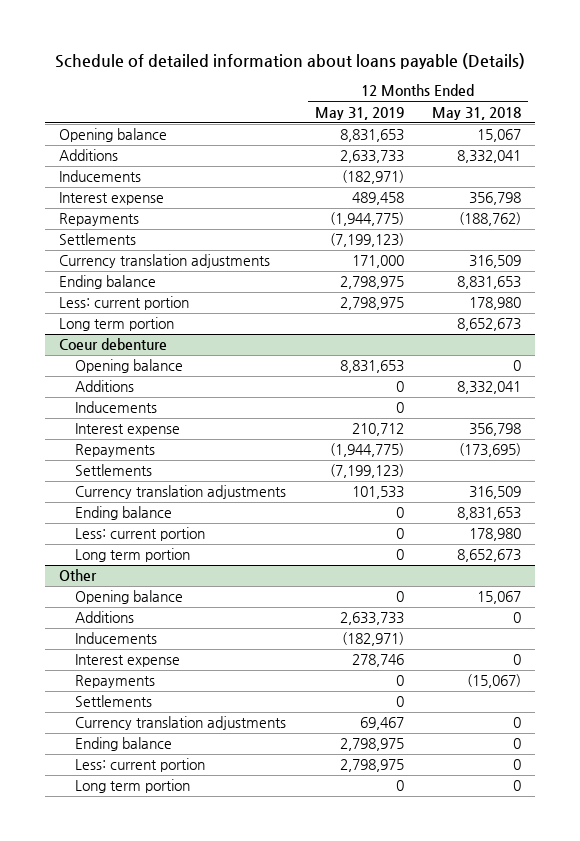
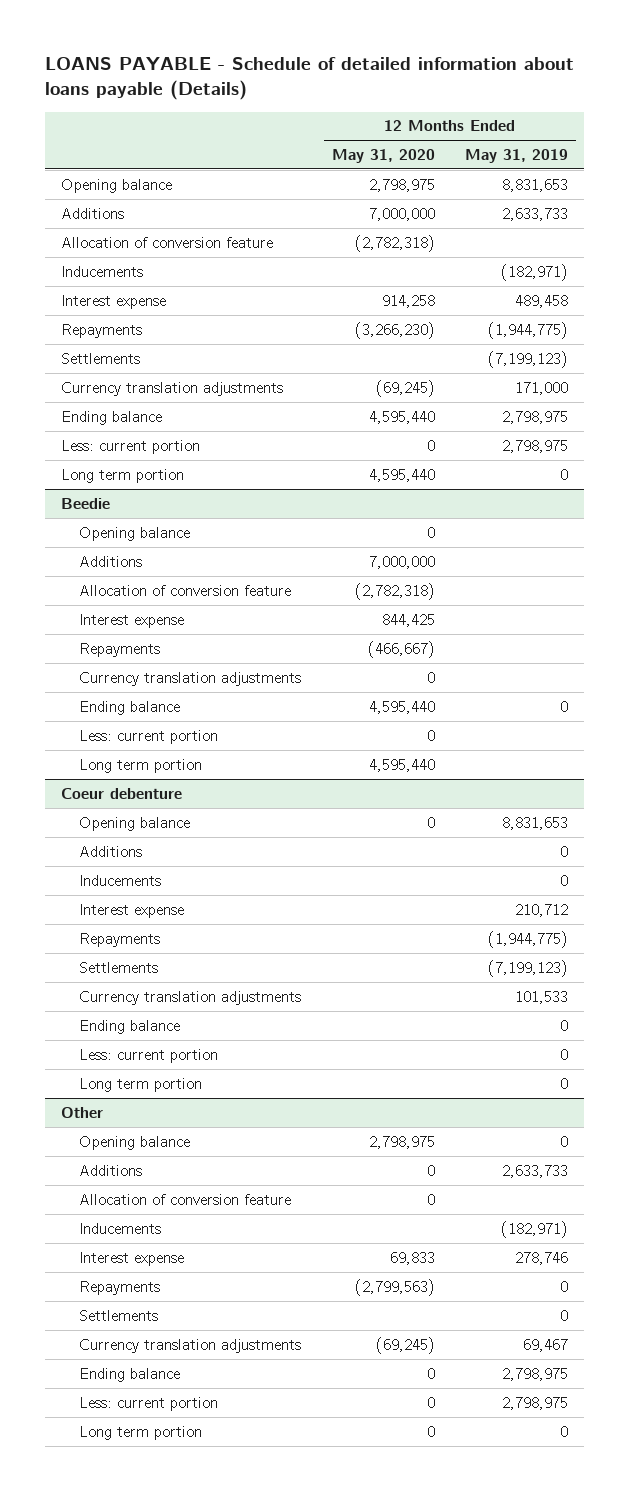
- Schedule of detailed information about loans payable (Details)
+ LOANS PAYABLE - Schedule of detailed information about loans payable (Details)
- | 12 Months Ended May 31, 2019 | 12 Months Ended May 31, 2018
+ | 12 Months Ended May 31, 2020 | 12 Months Ended May 31, 2019
+ Allocation of conversion feature | (2,782,318) |
+ Long term portion | 4,595,440 | 0
+ Beedie
+ Opening balance | 0 |
+ Additions | 7,000,000 |
+ Allocation of conversion feature | (2,782,318) |
+ Interest expense | 844,425 |
+ Repayments | (466,667) |
+ Currency translation adjustments | 0 |
+ Ending balance | 4,595,440 | 0
+ Less: current portion | 0 |
@ Other
+ Allocation of conversion feature | 0 |

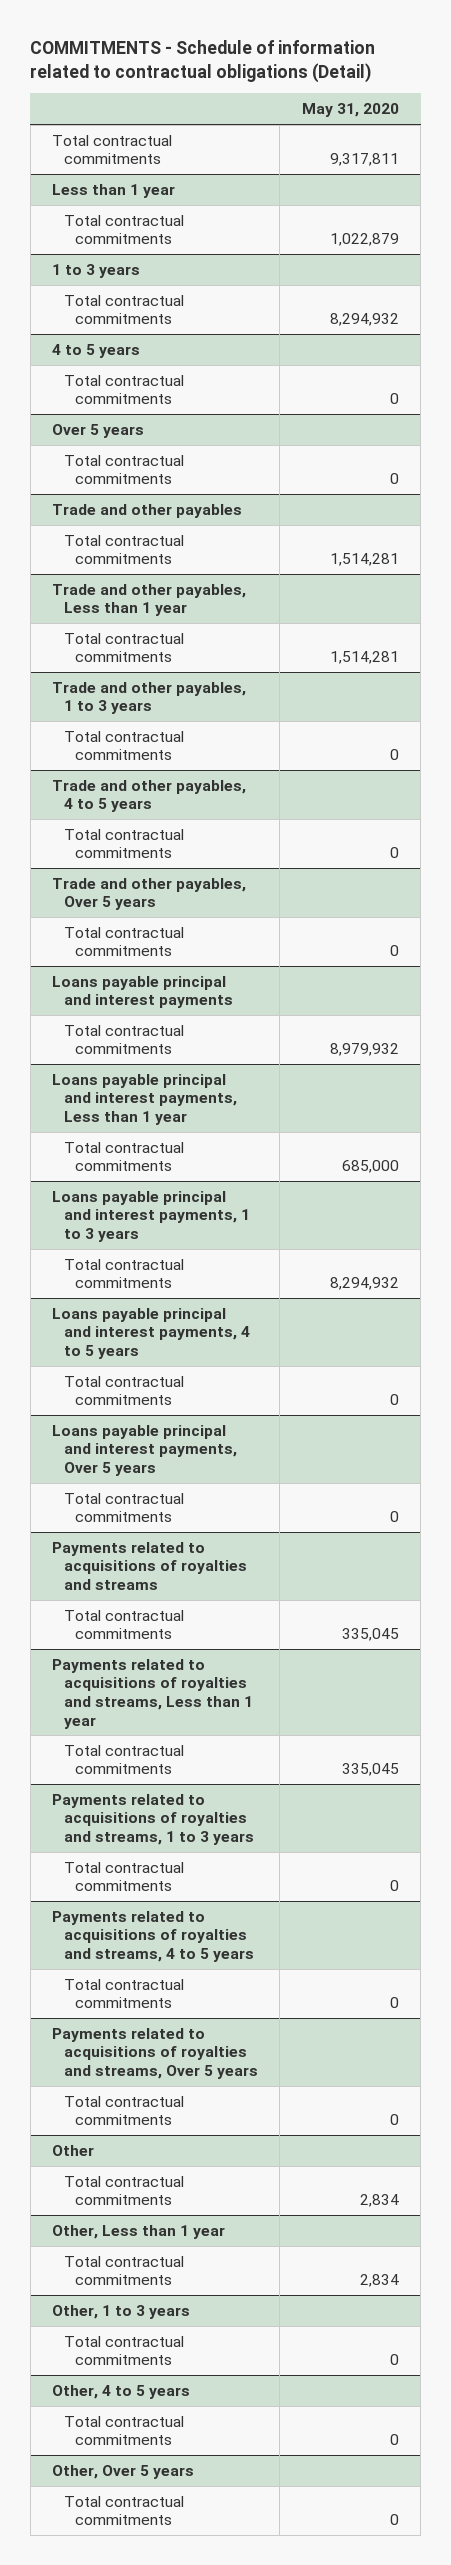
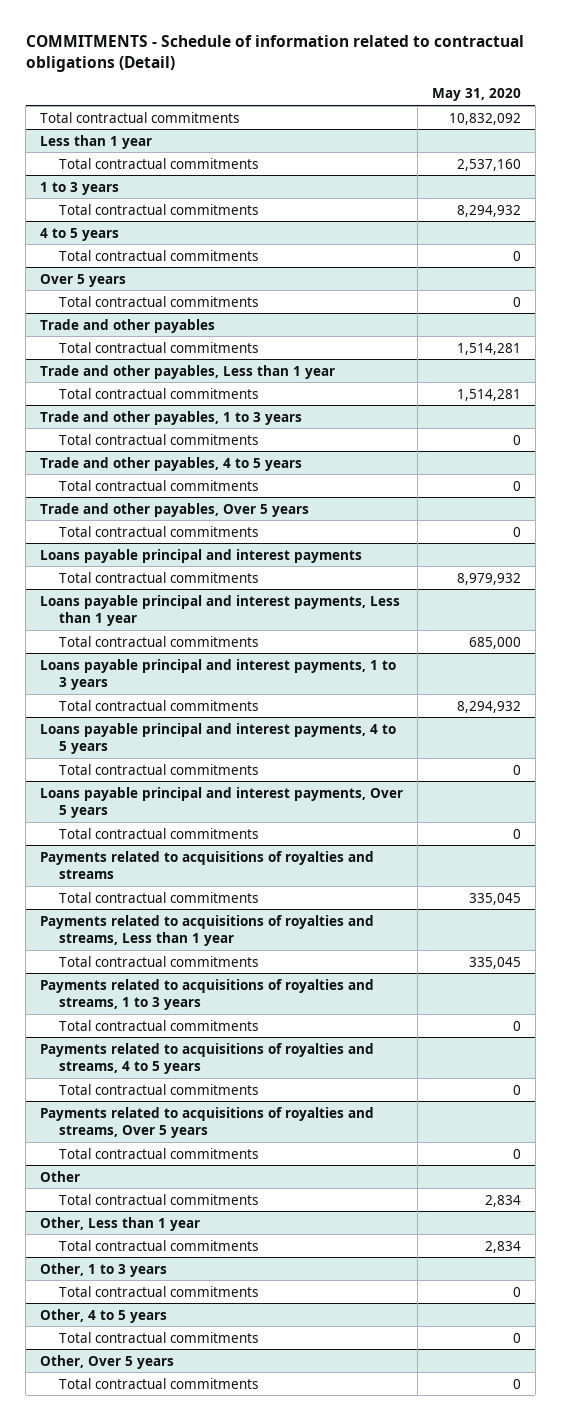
- Total contractual commitments | 9,317,811
+ Total contractual commitments | 10,832,092
@ Less than 1 year
- Total contractual commitments | 1,022,879
+ Total contractual commitments | 2,537,160

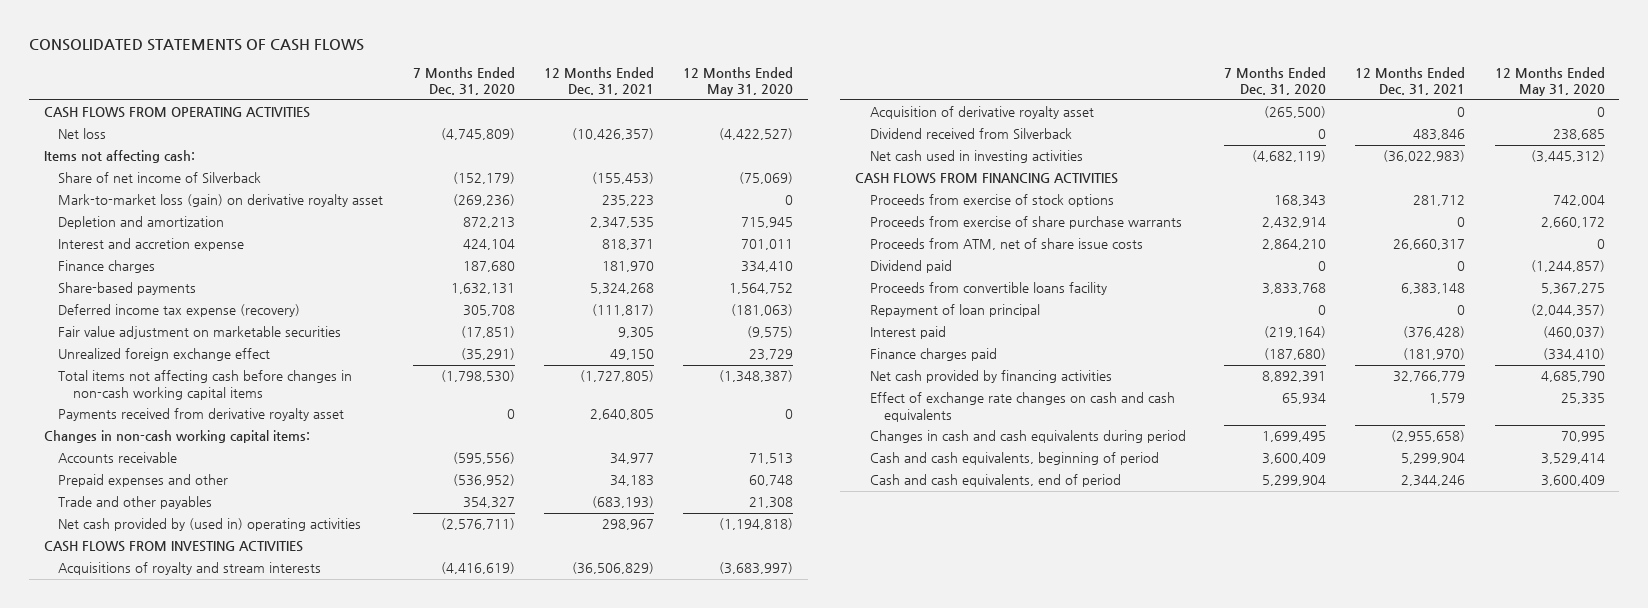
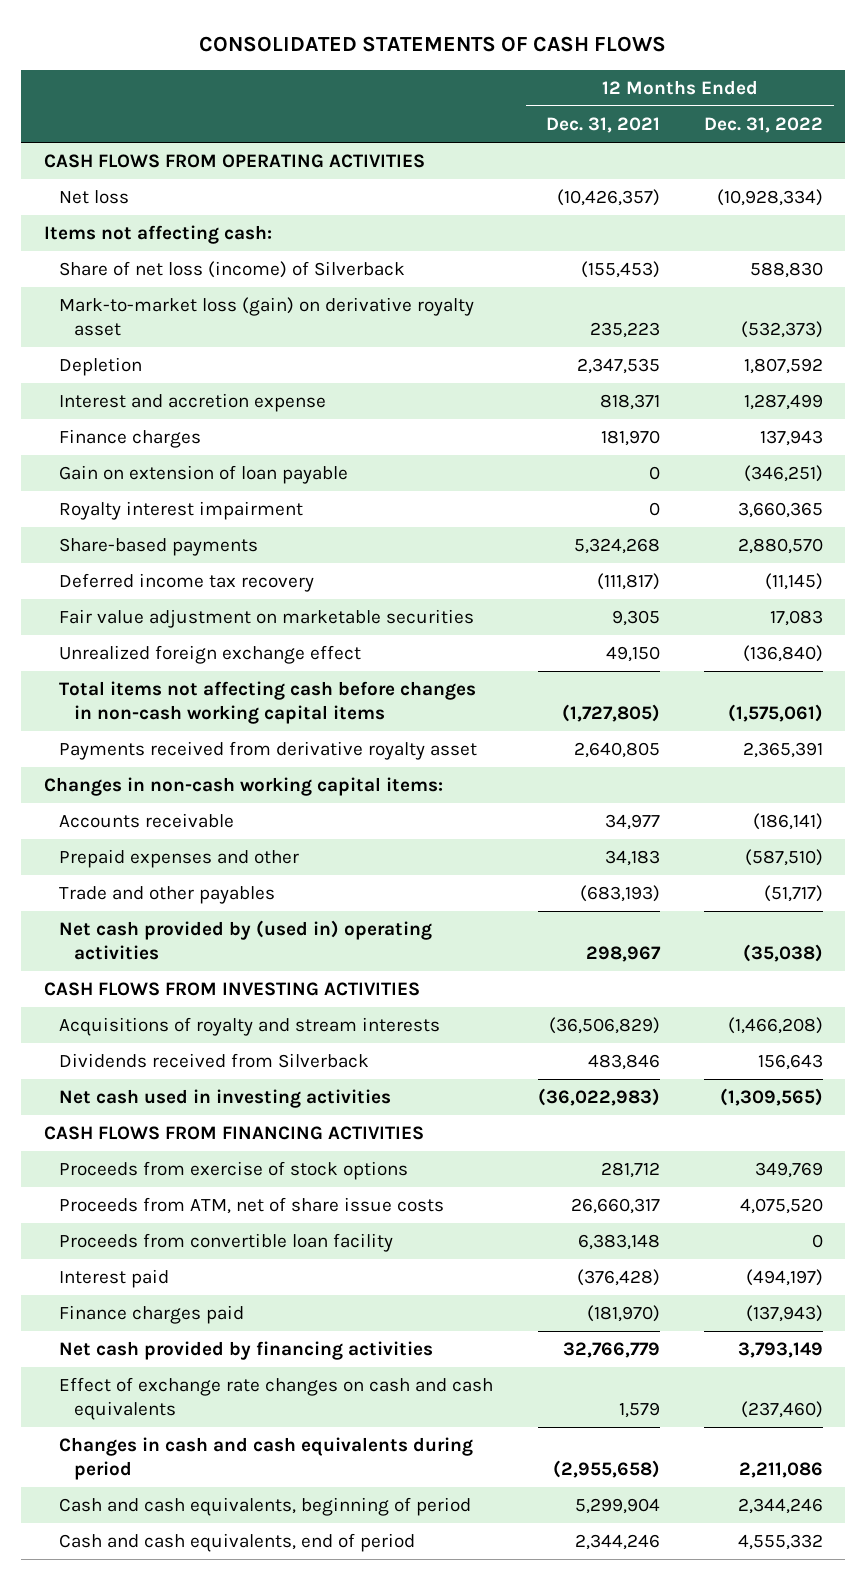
- | 7 Months Ended Dec. 31, 2020 | 12 Months Ended Dec. 31, 2021 | 12 Months Ended May 31, 2020
+ | 12 Months Ended Dec. 31, 2021 | 12 Months Ended Dec. 31, 2022
- Share of net income of Silverback | (152,179) | (155,453) | (75,069)
+ Share of net loss (income) of Silverback | (155,453) | 588,830
- Depletion and amortization | 872,213 | 2,347,535 | 715,945
+ Depletion | 2,347,535 | 1,807,592
+ Gain on extension of loan payable | 0 | (346,251)
+ Royalty interest impairment | 0 | 3,660,365
- Deferred income tax expense (recovery) | 305,708 | (111,817) | (181,063)
+ Deferred income tax recovery | (111,817) | (11,145)
- Acquisition of derivative royalty asset | (265,500) | 0 | 0
- Dividend received from Silverback | 0 | 483,846 | 238,685
+ Dividends received from Silverback | 483,846 | 156,643
- Proceeds from exercise of share purchase warrants | 2,432,914 | 0 | 2,660,172
- Dividend paid | 0 | 0 | (1,244,857)
- Proceeds from convertible loans facility | 3,833,768 | 6,383,148 | 5,367,275
- Repayment of loan principal | 0 | 0 | (2,044,357)
+ Proceeds from convertible loan facility | 6,383,148 | 0

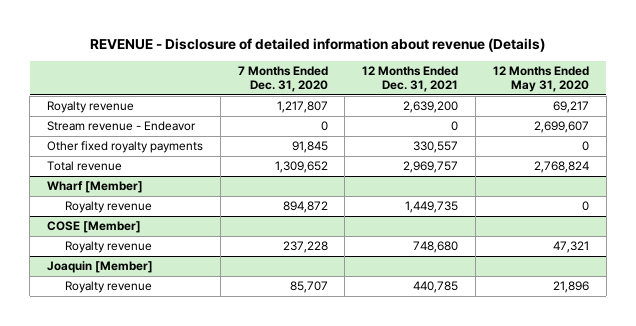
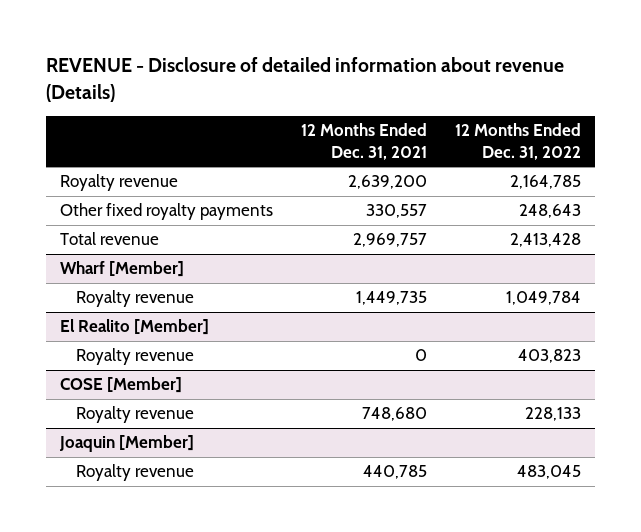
- | 7 Months Ended Dec. 31, 2020 | 12 Months Ended Dec. 31, 2021 | 12 Months Ended May 31, 2020
+ | 12 Months Ended Dec. 31, 2021 | 12 Months Ended Dec. 31, 2022
- Stream revenue - Endeavor | 0 | 0 | 2,699,607
+ El Realito [Member]
+ Royalty revenue | 0 | 403,823

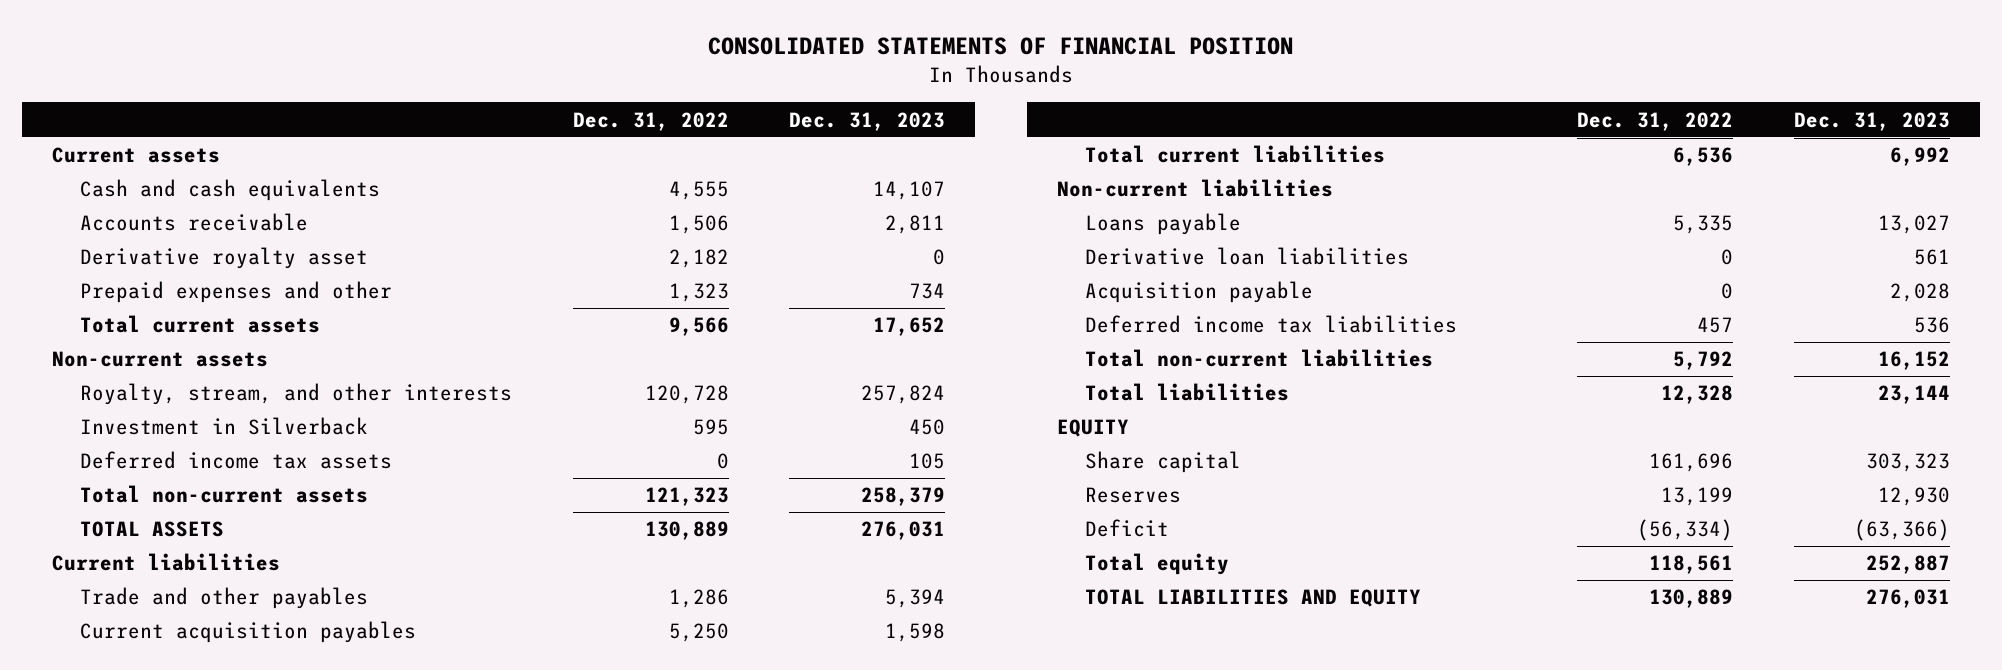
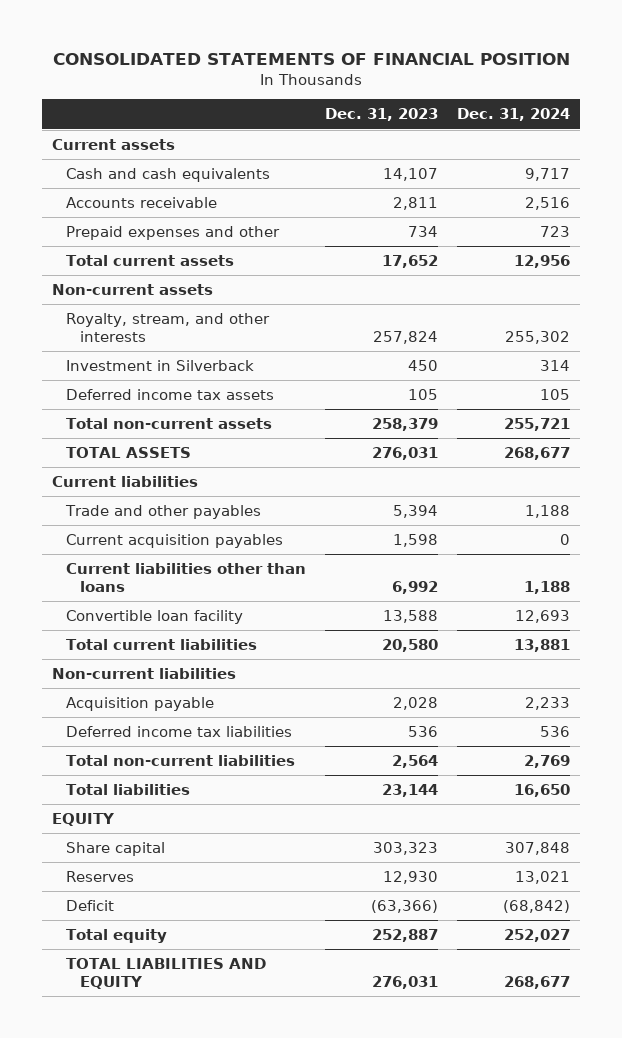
- | Dec. 31, 2022 | Dec. 31, 2023
+ | Dec. 31, 2023 | Dec. 31, 2024
- Derivative royalty asset | 2,182 | 0
- Total current liabilities | 6,536 | 6,992
+ Current liabilities other than loans | 6,992 | 1,188
+ Convertible loan facility | 13,588 | 12,693
+ Total current liabilities | 20,580 | 13,881
- Loans payable | 5,335 | 13,027
- Derivative loan liabilities | 0 | 561
- Total non-current liabilities | 5,792 | 16,152
+ Total non-current liabilities | 2,564 | 2,769

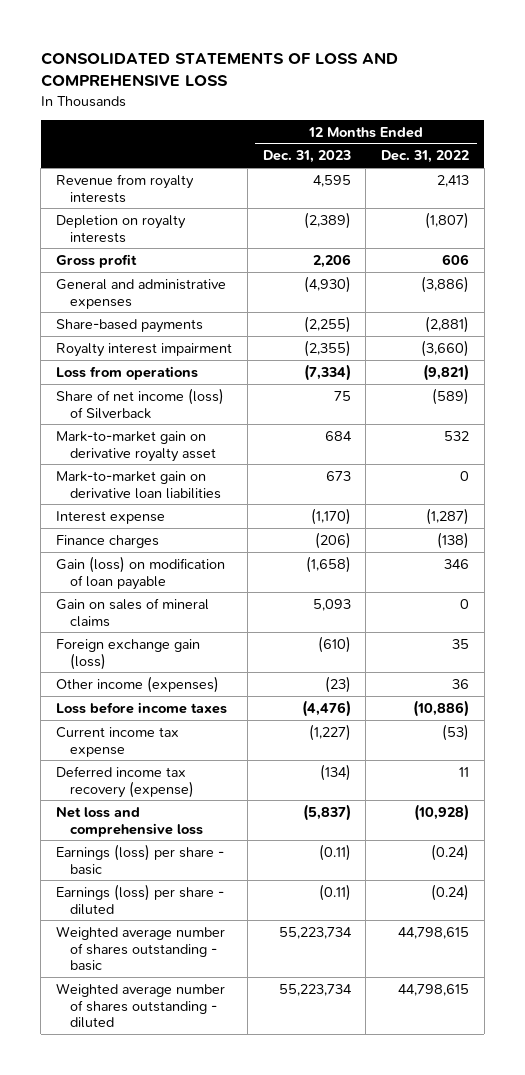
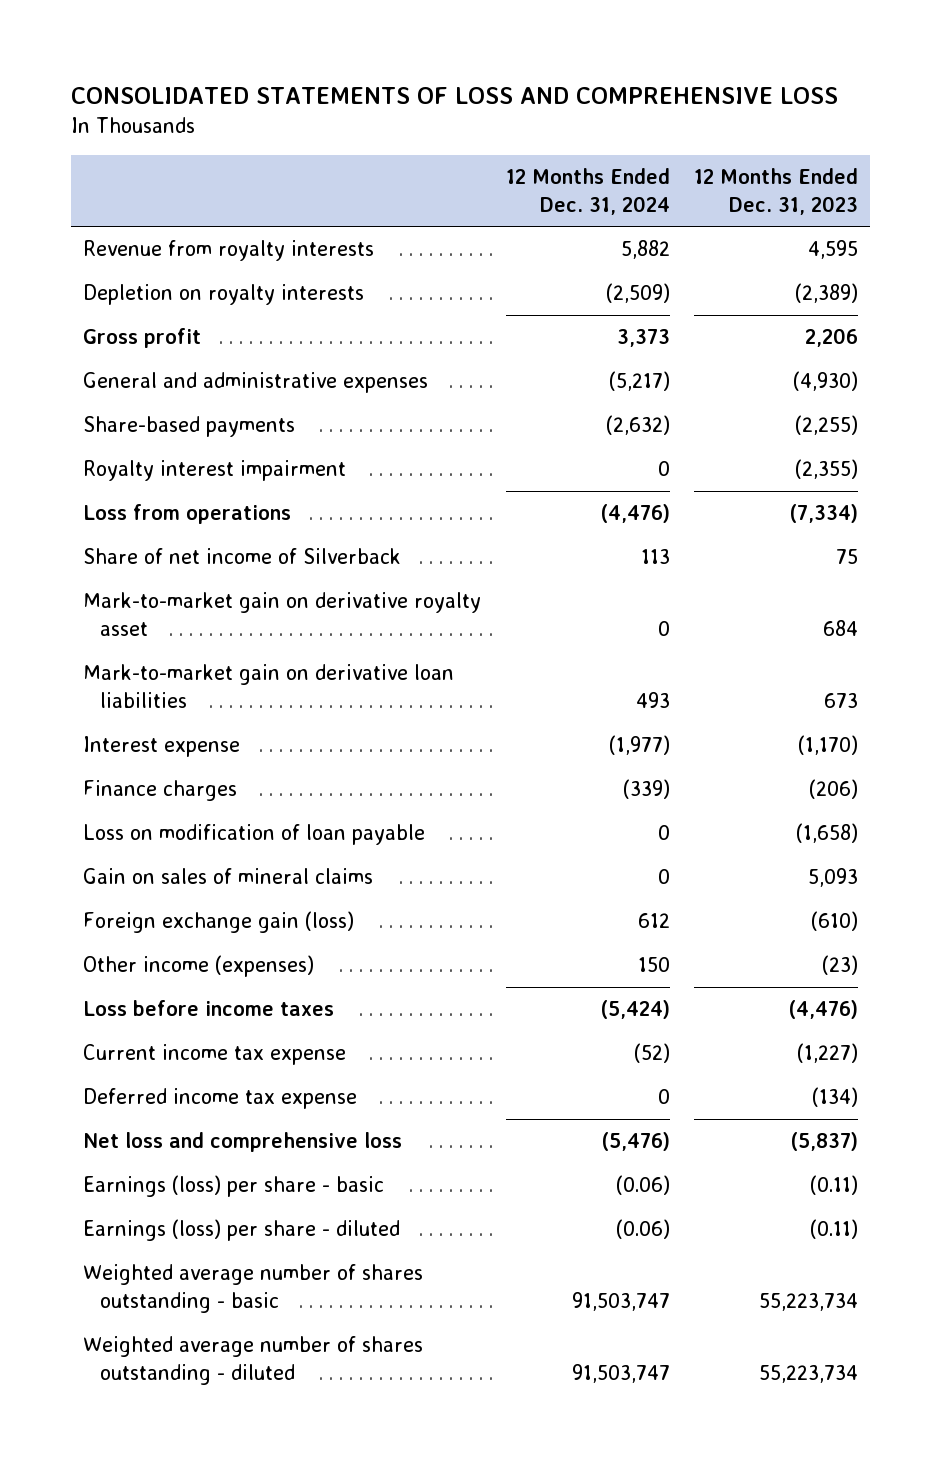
- | 12 Months Ended Dec. 31, 2023 | 12 Months Ended Dec. 31, 2022
+ | 12 Months Ended Dec. 31, 2024 | 12 Months Ended Dec. 31, 2023
- Share of net income (loss) of Silverback | 75 | (589)
+ Share of net income of Silverback | 113 | 75
- Gain (loss) on modification of loan payable | (1,658) | 346
+ Loss on modification of loan payable | 0 | (1,658)
- Deferred income tax recovery (expense) | (134) | 11
+ Deferred income tax expense | 0 | (134)

